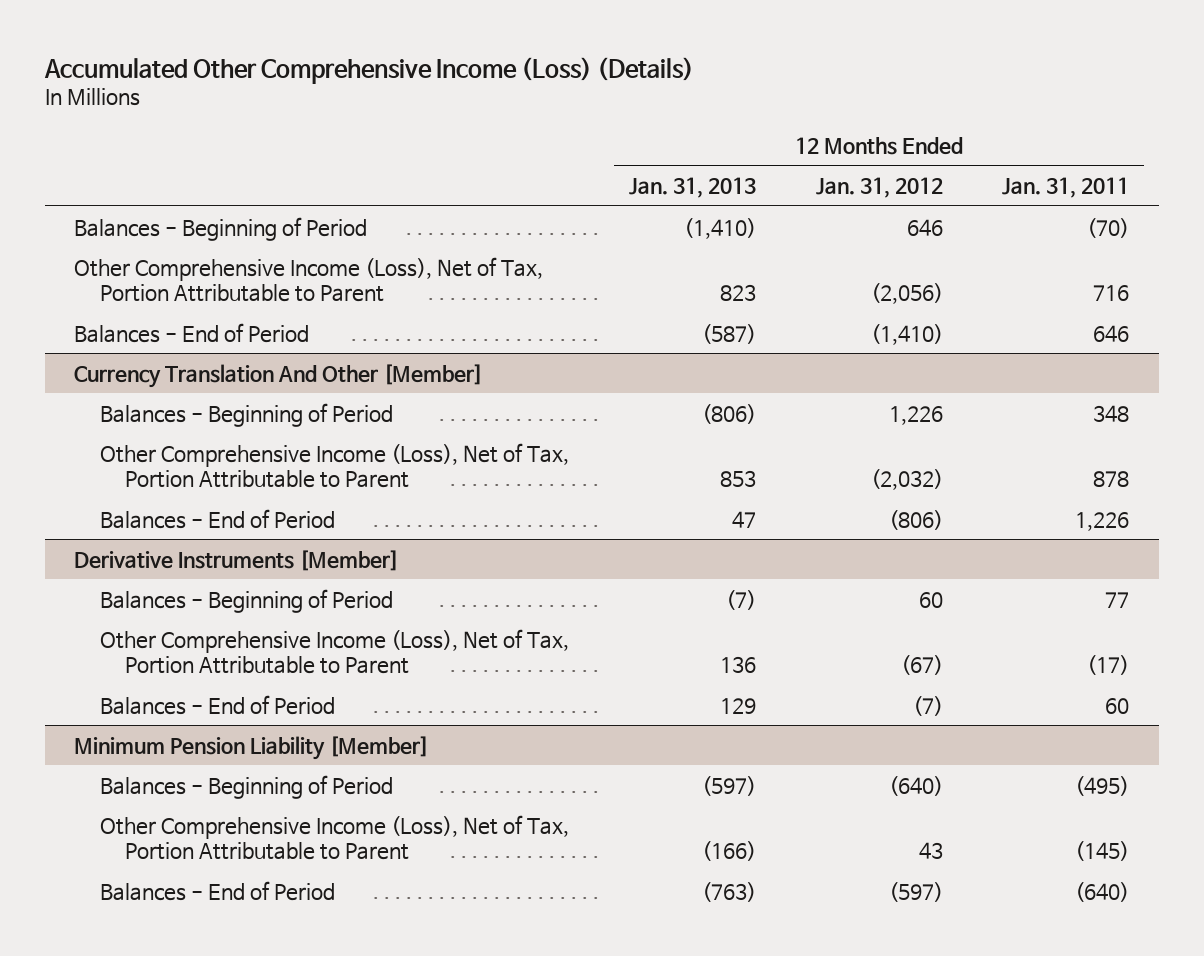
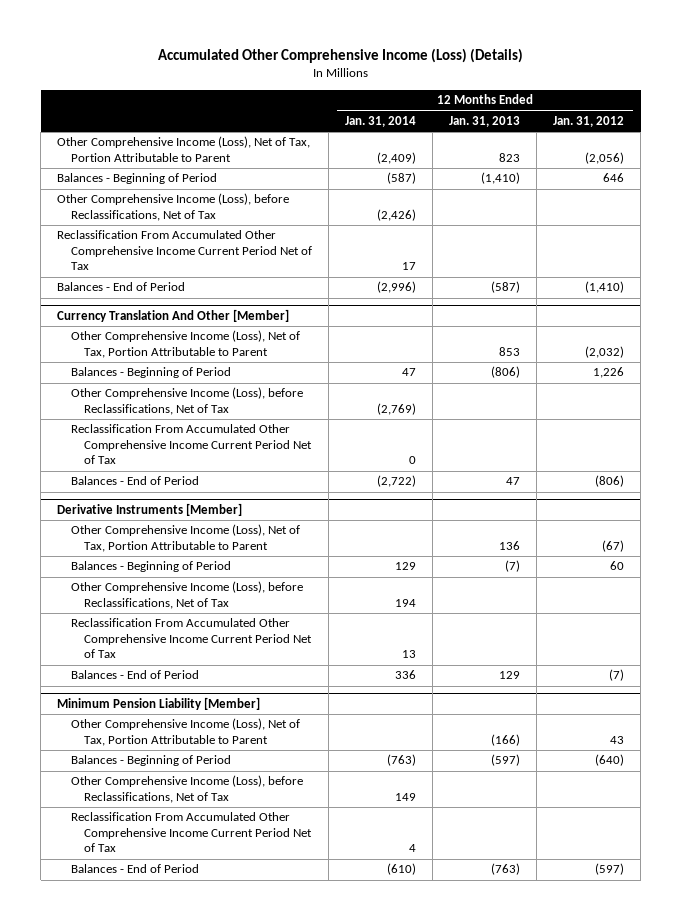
- | 12 Months Ended Jan. 31, 2013 | 12 Months Ended Jan. 31, 2012 | 12 Months Ended Jan. 31, 2011
+ | 12 Months Ended Jan. 31, 2014 | 12 Months Ended Jan. 31, 2013 | 12 Months Ended Jan. 31, 2012
moved down: Balances - Beginning of Period | (587) | (1,410) | 646
+ Other Comprehensive Income (Loss), before Reclassifications, Net of Tax | (2,426) | |
+ Reclassification From Accumulated Other Comprehensive Income Current Period Net of Tax | 17 | |
@ Currency Translation And Other [Member]
moved down: Balances - Beginning of Period | 47 | (806) | 1,226
+ Other Comprehensive Income (Loss), before Reclassifications, Net of Tax | (2,769) | |
+ Reclassification From Accumulated Other Comprehensive Income Current Period Net of Tax | 0 | |
@ Derivative Instruments [Member]
moved down: Balances - Beginning of Period | 129 | (7) | 60
+ Other Comprehensive Income (Loss), before Reclassifications, Net of Tax | 194 | |
+ Reclassification From Accumulated Other Comprehensive Income Current Period Net of Tax | 13 | |
@ Minimum Pension Liability [Member]
moved down: Balances - Beginning of Period | (763) | (597) | (640)
+ Other Comprehensive Income (Loss), before Reclassifications, Net of Tax | 149 | |
+ Reclassification From Accumulated Other Comprehensive Income Current Period Net of Tax | 4 | |

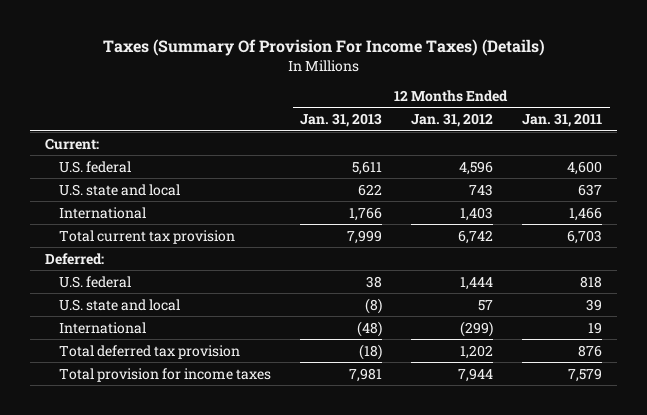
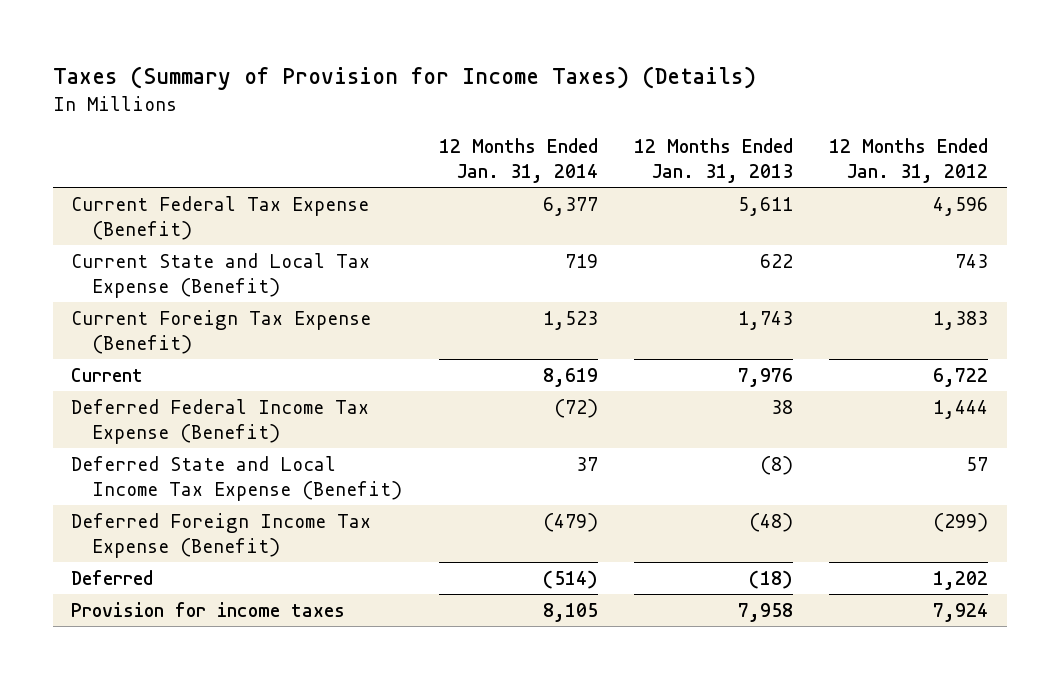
- Taxes (Summary Of Provision For Income Taxes) (Details)
+ Taxes (Summary of Provision for Income Taxes) (Details)
- | 12 Months Ended Jan. 31, 2013 | 12 Months Ended Jan. 31, 2012 | 12 Months Ended Jan. 31, 2011
+ | 12 Months Ended Jan. 31, 2014 | 12 Months Ended Jan. 31, 2013 | 12 Months Ended Jan. 31, 2012
- Current:
- U.S. federal | 5,611 | 4,596 | 4,600
- U.S. state and local | 622 | 743 | 637
- International | 1,766 | 1,403 | 1,466
- Total current tax provision | 7,999 | 6,742 | 6,703
- Deferred:
- U.S. federal | 38 | 1,444 | 818
- U.S. state and local | (8) | 57 | 39
- International | (48) | (299) | 19
- Total deferred tax provision | (18) | 1,202 | 876
- Total provision for income taxes | 7,981 | 7,944 | 7,579
+ Current Federal Tax Expense (Benefit) | 6,377 | 5,611 | 4,596
+ Current State and Local Tax Expense (Benefit) | 719 | 622 | 743
+ Current Foreign Tax Expense (Benefit) | 1,523 | 1,743 | 1,383
+ Current | 8,619 | 7,976 | 6,722
+ Deferred Federal Income Tax Expense (Benefit) | (72) | 38 | 1,444
+ Deferred State and Local Income Tax Expense (Benefit) | 37 | (8) | 57
+ Deferred Foreign Income Tax Expense (Benefit) | (479) | (48) | (299)
+ Deferred | (514) | (18) | 1,202
+ Provision for income taxes | 8,105 | 7,958 | 7,924

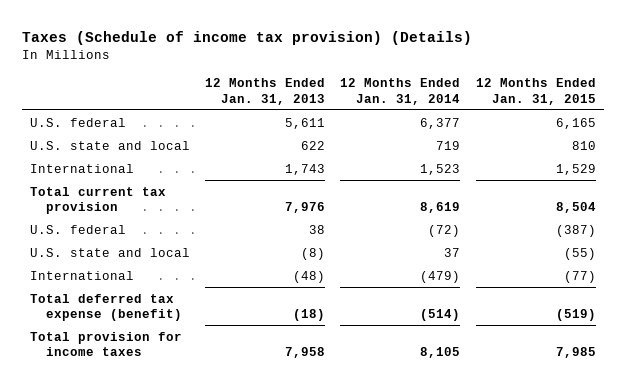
- Taxes (Summary of Provision for Income Taxes) (Details)
+ Taxes (Schedule of income tax provision) (Details)
- | 12 Months Ended Jan. 31, 2014 | 12 Months Ended Jan. 31, 2013 | 12 Months Ended Jan. 31, 2012
+ | 12 Months Ended Jan. 31, 2013 | 12 Months Ended Jan. 31, 2014 | 12 Months Ended Jan. 31, 2015
- Current Federal Tax Expense (Benefit) | 6,377 | 5,611 | 4,596
- Current State and Local Tax Expense (Benefit) | 719 | 622 | 743
- Current Foreign Tax Expense (Benefit) | 1,523 | 1,743 | 1,383
- Current | 8,619 | 7,976 | 6,722
- Deferred Federal Income Tax Expense (Benefit) | (72) | 38 | 1,444
- Deferred State and Local Income Tax Expense (Benefit) | 37 | (8) | 57
- Deferred Foreign Income Tax Expense (Benefit) | (479) | (48) | (299)
- Deferred | (514) | (18) | 1,202
- Provision for income taxes | 8,105 | 7,958 | 7,924
+ U.S. federal | 5,611 | 6,377 | 6,165
+ U.S. state and local | 622 | 719 | 810
+ International | 1,743 | 1,523 | 1,529
+ Total current tax provision | 7,976 | 8,619 | 8,504
+ U.S. federal | 38 | (72) | (387)
+ U.S. state and local | (8) | 37 | (55)
+ International | (48) | (479) | (77)
+ Total deferred tax expense (benefit) | (18) | (514) | (519)
+ Total provision for income taxes | 7,958 | 8,105 | 7,985

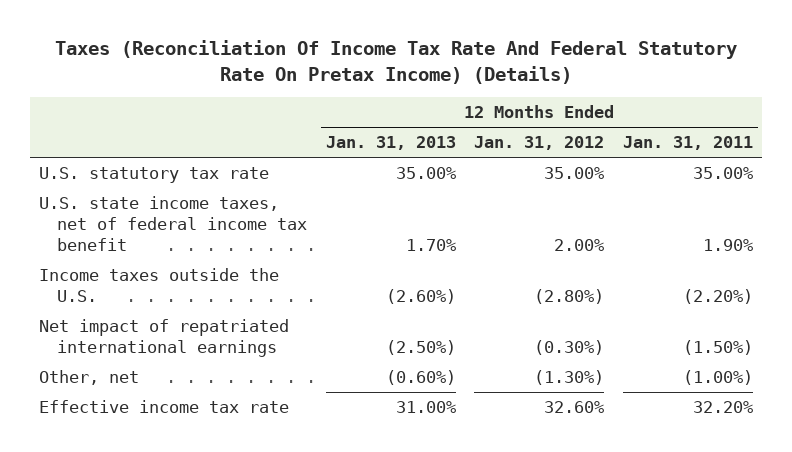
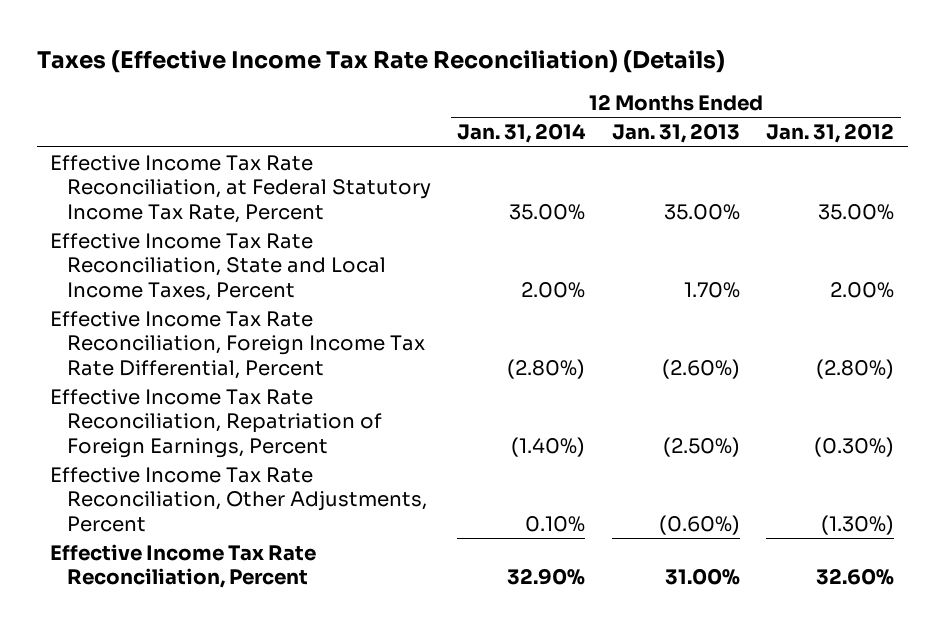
- Taxes (Reconciliation Of Income Tax Rate And Federal Statutory Rate On Pretax Income) (Details)
+ Taxes (Effective Income Tax Rate Reconciliation) (Details)
- | 12 Months Ended Jan. 31, 2013 | 12 Months Ended Jan. 31, 2012 | 12 Months Ended Jan. 31, 2011
+ | 12 Months Ended Jan. 31, 2014 | 12 Months Ended Jan. 31, 2013 | 12 Months Ended Jan. 31, 2012
- U.S. statutory tax rate | 35.00% | 35.00% | 35.00%
- U.S. state income taxes, net of federal income tax benefit | 1.70% | 2.00% | 1.90%
- Income taxes outside the U.S. | (2.60%) | (2.80%) | (2.20%)
- Net impact of repatriated international earnings | (2.50%) | (0.30%) | (1.50%)
- Other, net | (0.60%) | (1.30%) | (1.00%)
- Effective income tax rate | 31.00% | 32.60% | 32.20%
+ Effective Income Tax Rate Reconciliation, at Federal Statutory Income Tax Rate, Percent | 35.00% | 35.00% | 35.00%
+ Effective Income Tax Rate Reconciliation, State and Local Income Taxes, Percent | 2.00% | 1.70% | 2.00%
+ Effective Income Tax Rate Reconciliation, Foreign Income Tax Rate Differential, Percent | (2.80%) | (2.60%) | (2.80%)
+ Effective Income Tax Rate Reconciliation, Repatriation of Foreign Earnings, Percent | (1.40%) | (2.50%) | (0.30%)
+ Effective Income Tax Rate Reconciliation, Other Adjustments, Percent | 0.10% | (0.60%) | (1.30%)
+ Effective Income Tax Rate Reconciliation, Percent | 32.90% | 31.00% | 32.60%

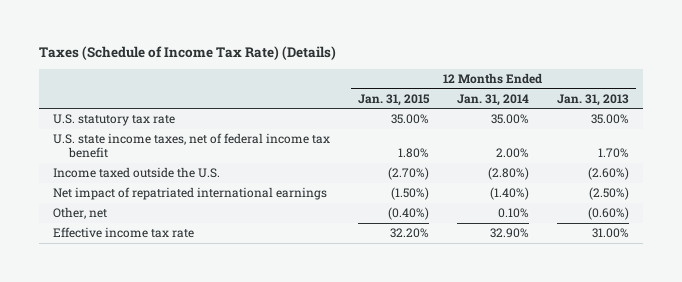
- Taxes (Effective Income Tax Rate Reconciliation) (Details)
+ Taxes (Schedule of Income Tax Rate) (Details)
- | 12 Months Ended Jan. 31, 2014 | 12 Months Ended Jan. 31, 2013 | 12 Months Ended Jan. 31, 2012
+ | 12 Months Ended Jan. 31, 2015 | 12 Months Ended Jan. 31, 2014 | 12 Months Ended Jan. 31, 2013
- Effective Income Tax Rate Reconciliation, at Federal Statutory Income Tax Rate, Percent | 35.00% | 35.00% | 35.00%
- Effective Income Tax Rate Reconciliation, State and Local Income Taxes, Percent | 2.00% | 1.70% | 2.00%
- Effective Income Tax Rate Reconciliation, Foreign Income Tax Rate Differential, Percent | (2.80%) | (2.60%) | (2.80%)
- Effective Income Tax Rate Reconciliation, Repatriation of Foreign Earnings, Percent | (1.40%) | (2.50%) | (0.30%)
- Effective Income Tax Rate Reconciliation, Other Adjustments, Percent | 0.10% | (0.60%) | (1.30%)
- Effective Income Tax Rate Reconciliation, Percent | 32.90% | 31.00% | 32.60%
+ U.S. statutory tax rate | 35.00% | 35.00% | 35.00%
+ U.S. state income taxes, net of federal income tax benefit | 1.80% | 2.00% | 1.70%
+ Income taxed outside the U.S. | (2.70%) | (2.80%) | (2.60%)
+ Net impact of repatriated international earnings | (1.50%) | (1.40%) | (2.50%)
+ Other, net | (0.40%) | 0.10% | (0.60%)
+ Effective income tax rate | 32.20% | 32.90% | 31.00%

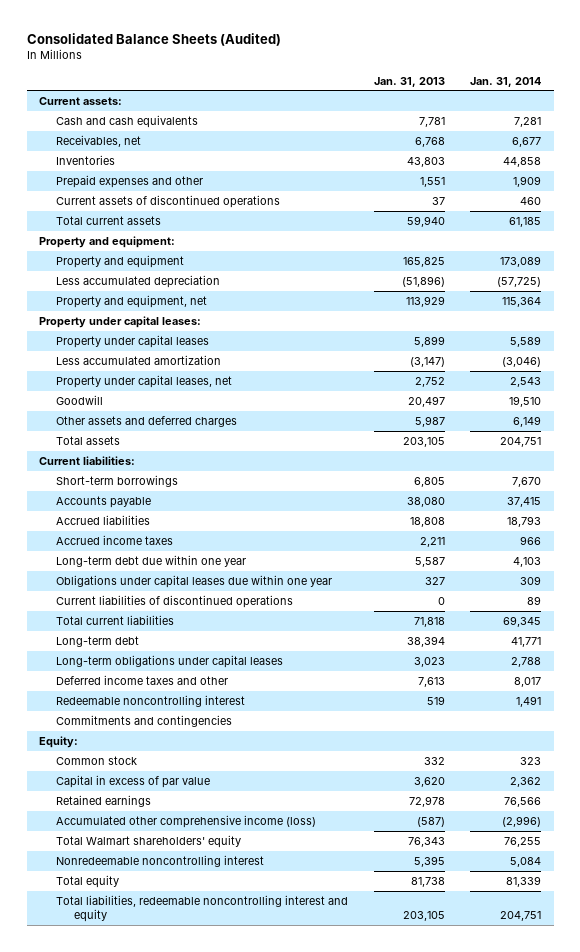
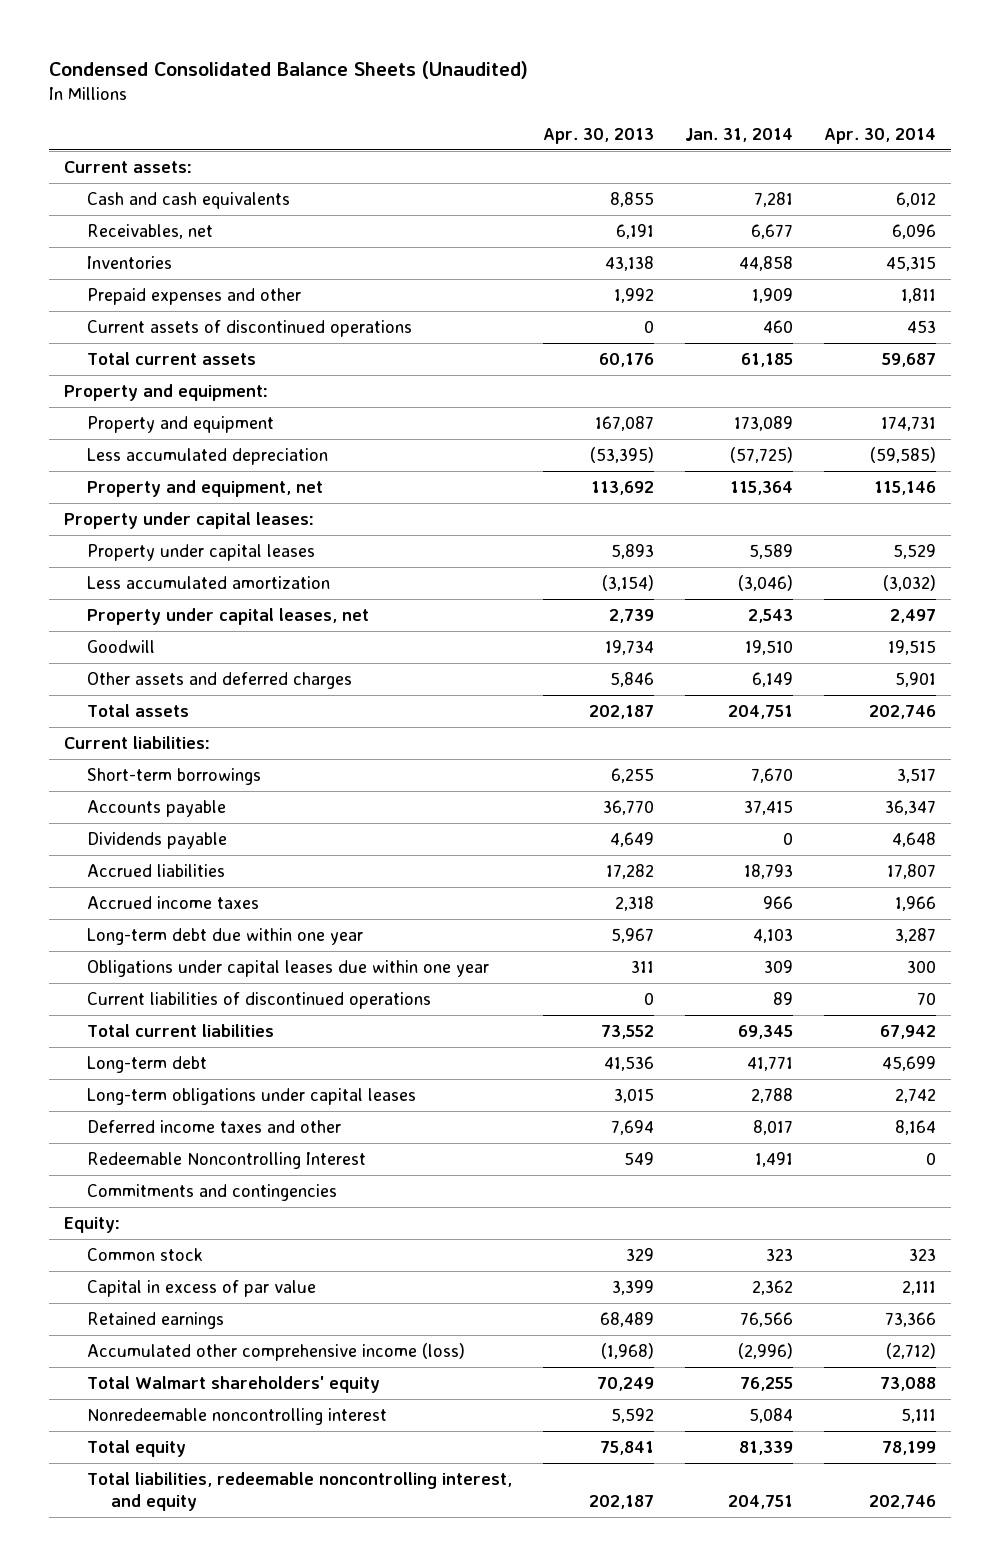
- Consolidated Balance Sheets (Audited)
+ Condensed Consolidated Balance Sheets (Unaudited)
- | Jan. 31, 2013 | Jan. 31, 2014
+ | Apr. 30, 2013 | Jan. 31, 2014 | Apr. 30, 2014
+ Dividends payable | 4,649 | 0 | 4,648
- Redeemable noncontrolling interest | 519 | 1,491
+ Redeemable Noncontrolling Interest | 549 | 1,491 | 0
- Total liabilities, redeemable noncontrolling interest and equity | 203,105 | 204,751
+ Total liabilities, redeemable noncontrolling interest, and equity | 202,187 | 204,751 | 202,746

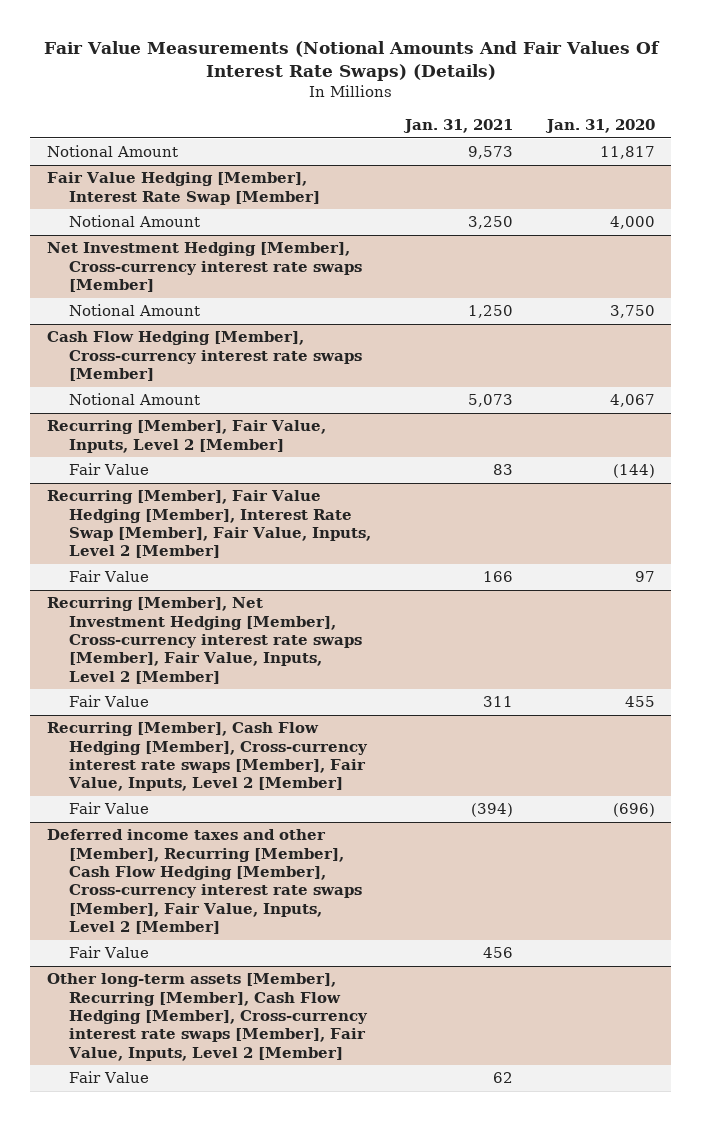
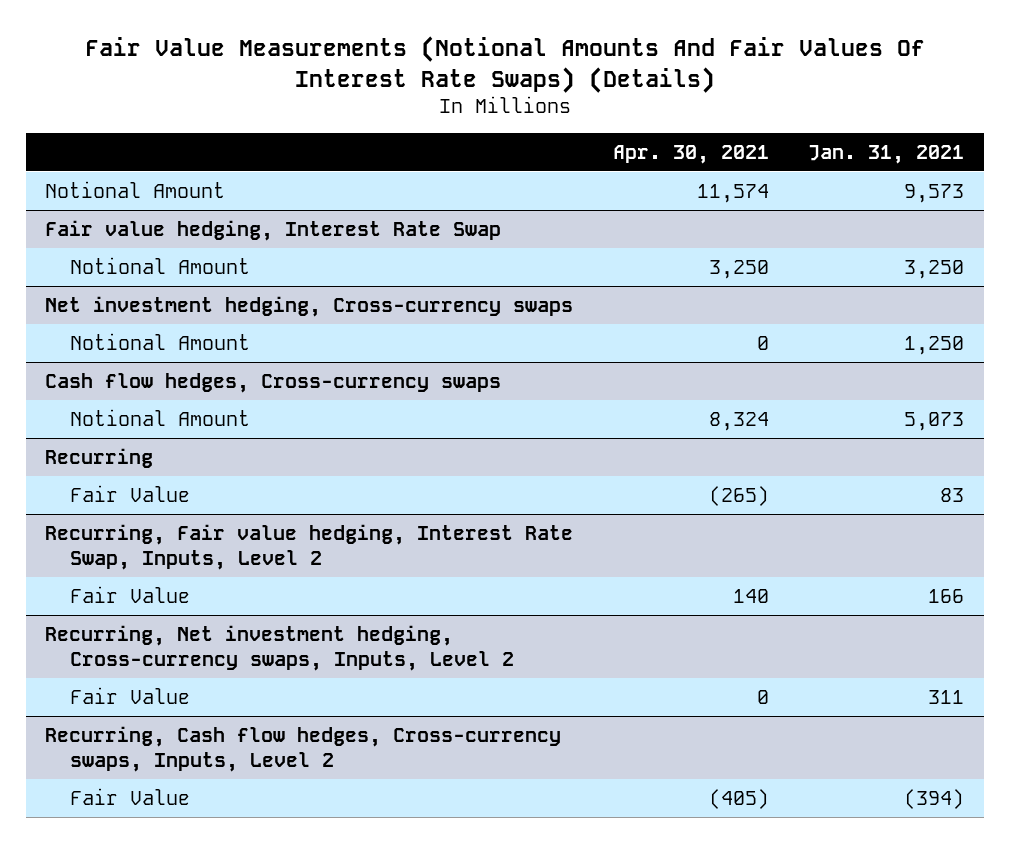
- | Jan. 31, 2021 | Jan. 31, 2020
+ | Apr. 30, 2021 | Jan. 31, 2021
- Fair Value Hedging [Member], Interest Rate Swap [Member]
+ Fair value hedging, Interest Rate Swap
- Net Investment Hedging [Member], Cross-currency interest rate swaps [Member]
+ Net investment hedging, Cross-currency swaps
- Cash Flow Hedging [Member], Cross-currency interest rate swaps [Member]
+ Cash flow hedges, Cross-currency swaps
- Recurring [Member], Fair Value, Inputs, Level 2 [Member]
+ Recurring
- Recurring [Member], Fair Value Hedging [Member], Interest Rate Swap [Member], Fair Value, Inputs, Level 2 [Member]
+ Recurring, Fair value hedging, Interest Rate Swap, Inputs, Level 2
- Recurring [Member], Net Investment Hedging [Member], Cross-currency interest rate swaps [Member], Fair Value, Inputs, Level 2 [Member]
+ Recurring, Net investment hedging, Cross-currency swaps, Inputs, Level 2
- Recurring [Member], Cash Flow Hedging [Member], Cross-currency interest rate swaps [Member], Fair Value, Inputs, Level 2 [Member]
+ Recurring, Cash flow hedges, Cross-currency swaps, Inputs, Level 2
- Deferred income taxes and other [Member], Recurring [Member], Cash Flow Hedging [Member], Cross-currency interest rate swaps [Member], Fair Value, Inputs, Level 2 [Member]
- Fair Value | 456 |
- Other long-term assets [Member], Recurring [Member], Cash Flow Hedging [Member], Cross-currency interest rate swaps [Member], Fair Value, Inputs, Level 2 [Member]
- Fair Value | 62 |

